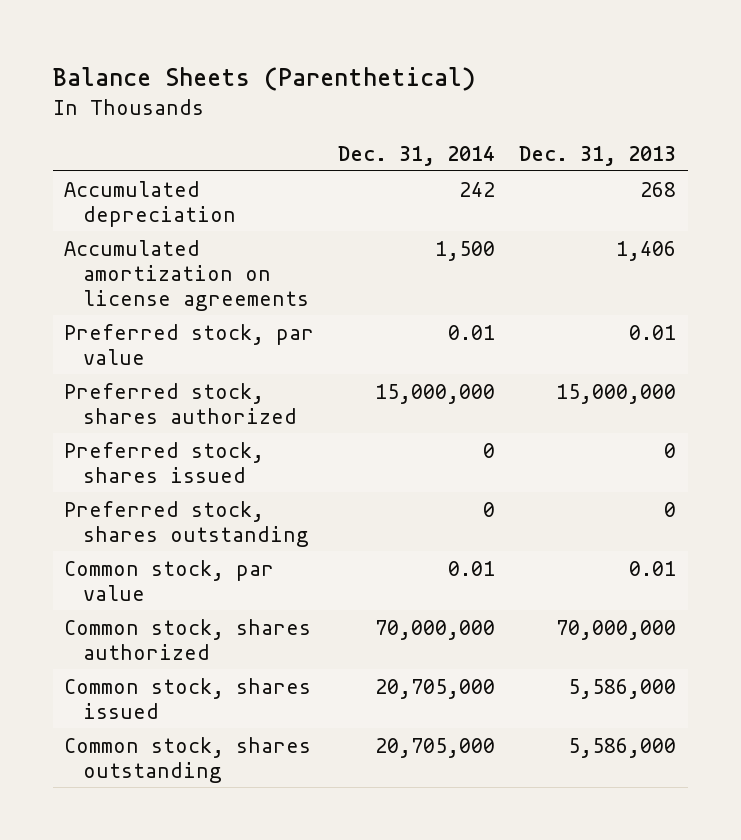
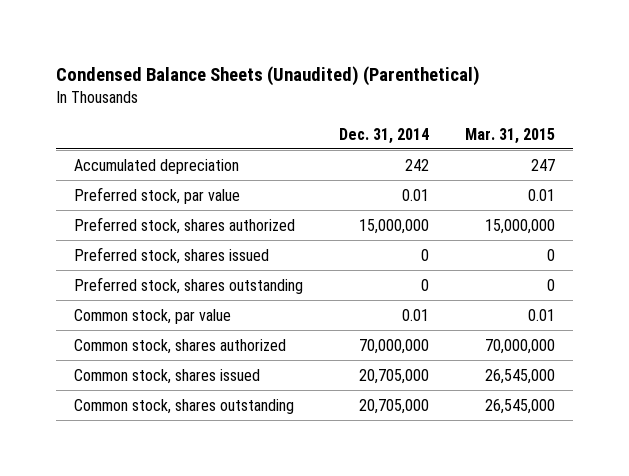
- Balance Sheets (Parenthetical)
+ Condensed Balance Sheets (Unaudited) (Parenthetical)
- | Dec. 31, 2014 | Dec. 31, 2013
+ | Dec. 31, 2014 | Mar. 31, 2015
- Accumulated amortization on license agreements | 1,500 | 1,406

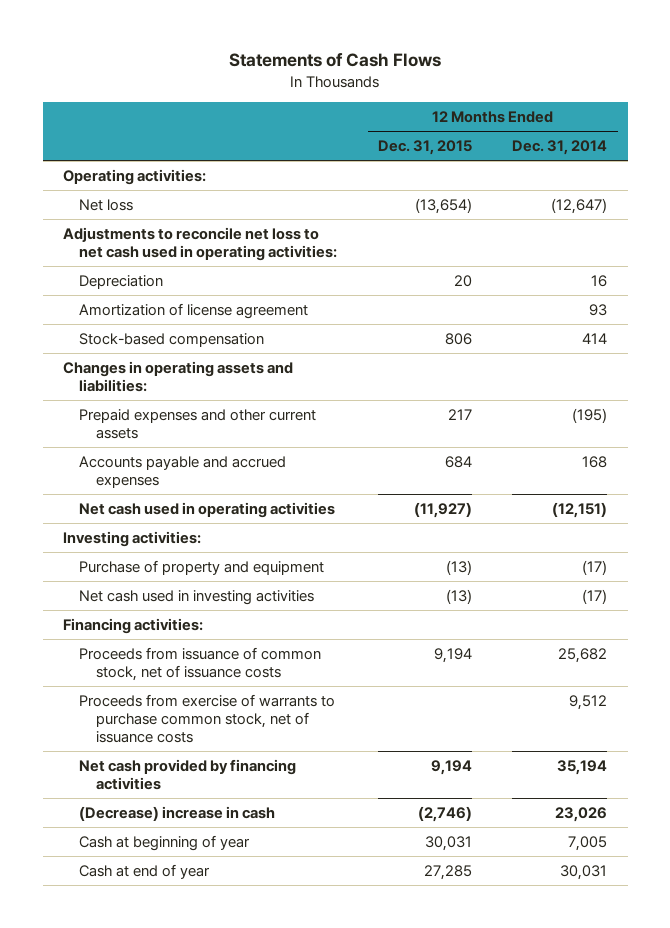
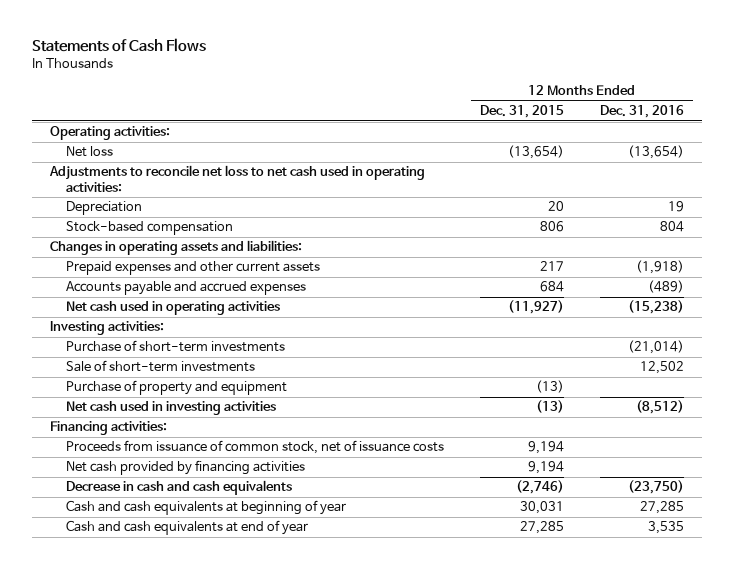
- | 12 Months Ended Dec. 31, 2015 | 12 Months Ended Dec. 31, 2014
+ | 12 Months Ended Dec. 31, 2015 | 12 Months Ended Dec. 31, 2016
- Amortization of license agreement | | 93
+ Purchase of short-term investments | | (21,014)
+ Sale of short-term investments | | 12,502
- Proceeds from exercise of warrants to purchase common stock, net of issuance costs | | 9,512
- (Decrease) increase in cash | (2,746) | 23,026
- Cash at beginning of year | 30,031 | 7,005
- Cash at end of year | 27,285 | 30,031
+ Decrease in cash and cash equivalents | (2,746) | (23,750)
+ Cash and cash equivalents at beginning of year | 30,031 | 27,285
+ Cash and cash equivalents at end of year | 27,285 | 3,535

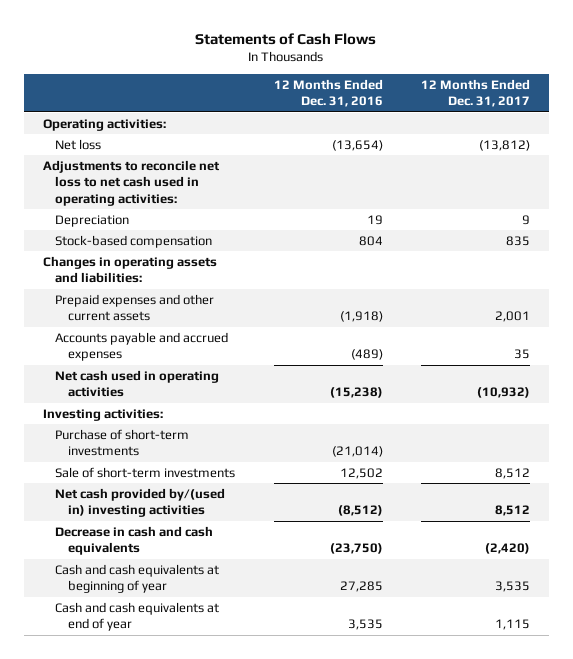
- | 12 Months Ended Dec. 31, 2015 | 12 Months Ended Dec. 31, 2016
+ | 12 Months Ended Dec. 31, 2016 | 12 Months Ended Dec. 31, 2017
- Purchase of property and equipment | (13) |
- Net cash used in investing activities | (13) | (8,512)
- Financing activities:
- Proceeds from issuance of common stock, net of issuance costs | 9,194 |
- Net cash provided by financing activities | 9,194 |
+ Net cash provided by/(used in) investing activities | (8,512) | 8,512

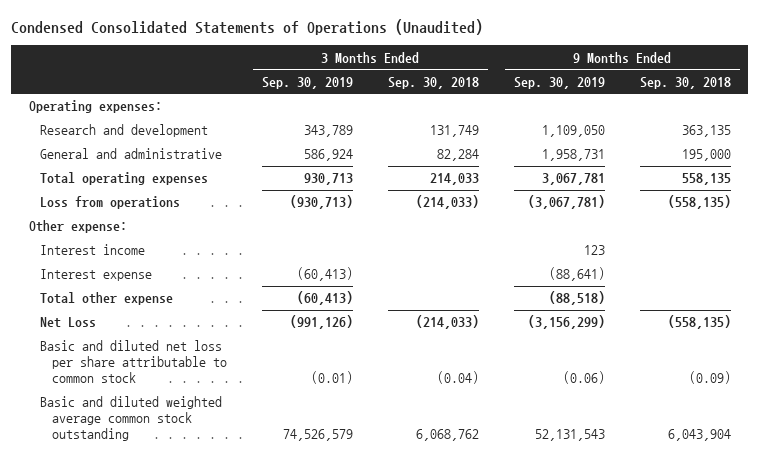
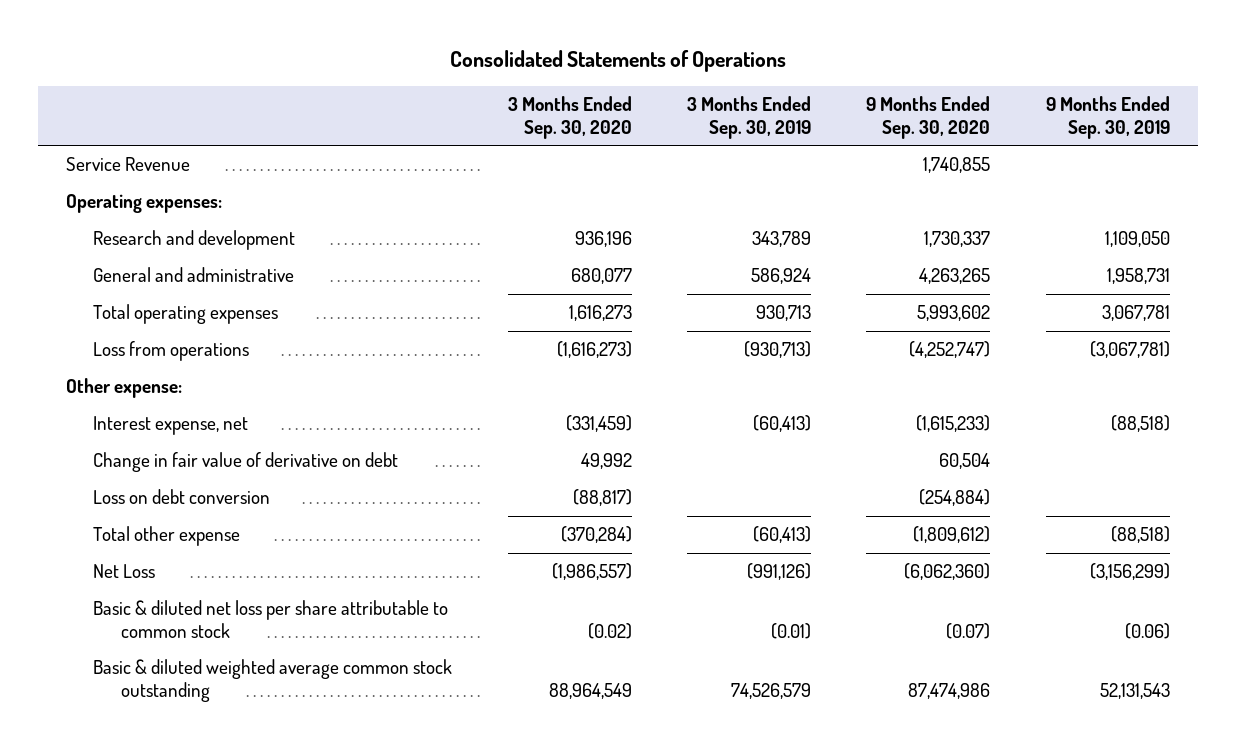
- Condensed Consolidated Statements of Operations (Unaudited)
+ Consolidated Statements of Operations
- | 3 Months Ended Sep. 30, 2019 | 3 Months Ended Sep. 30, 2018 | 9 Months Ended Sep. 30, 2019 | 9 Months Ended Sep. 30, 2018
+ | 3 Months Ended Sep. 30, 2020 | 3 Months Ended Sep. 30, 2019 | 9 Months Ended Sep. 30, 2020 | 9 Months Ended Sep. 30, 2019
+ Service Revenue | | | 1,740,855 |
- Interest income | | | 123 |
- Interest expense | (60,413) | | (88,641) |
+ Interest expense, net | (331,459) | (60,413) | (1,615,233) | (88,518)
+ Change in fair value of derivative on debt | 49,992 | | 60,504 |
+ Loss on debt conversion | (88,817) | | (254,884) |
- Basic and diluted net loss per share attributable to common stock | (0.01) | (0.04) | (0.06) | (0.09)
- Basic and diluted weighted average common stock outstanding | 74,526,579 | 6,068,762 | 52,131,543 | 6,043,904
+ Basic & diluted net loss per share attributable to common stock | (0.02) | (0.01) | (0.07) | (0.06)
+ Basic & diluted weighted average common stock outstanding | 88,964,549 | 74,526,579 | 87,474,986 | 52,131,543

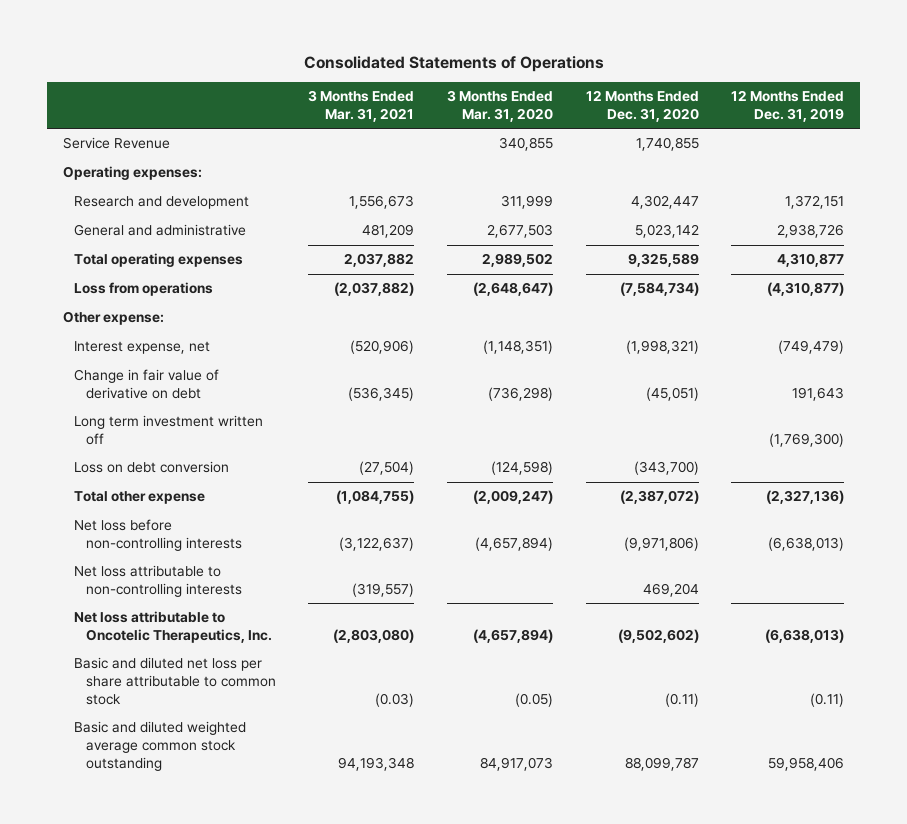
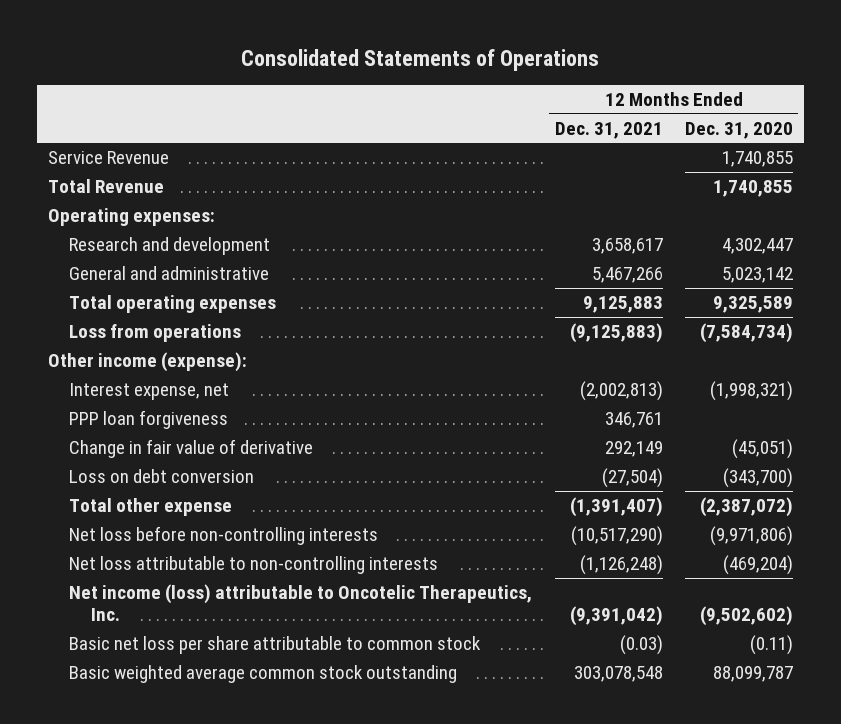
- | 3 Months Ended Mar. 31, 2021 | 3 Months Ended Mar. 31, 2020 | 12 Months Ended Dec. 31, 2020 | 12 Months Ended Dec. 31, 2019
+ | 12 Months Ended Dec. 31, 2021 | 12 Months Ended Dec. 31, 2020
+ Total Revenue | | 1,740,855
- Other expense:
+ Other income (expense):
- Change in fair value of derivative on debt | (536,345) | (736,298) | (45,051) | 191,643
- Long term investment written off | | | | (1,769,300)
+ PPP loan forgiveness | 346,761 |
+ Change in fair value of derivative | 292,149 | (45,051)
- Net loss attributable to non-controlling interests | (319,557) | | 469,204 |
- Net loss attributable to Oncotelic Therapeutics, Inc. | (2,803,080) | (4,657,894) | (9,502,602) | (6,638,013)
- Basic and diluted net loss per share attributable to common stock | (0.03) | (0.05) | (0.11) | (0.11)
- Basic and diluted weighted average common stock outstanding | 94,193,348 | 84,917,073 | 88,099,787 | 59,958,406
+ Net loss attributable to non-controlling interests | (1,126,248) | (469,204)
+ Net income (loss) attributable to Oncotelic Therapeutics, Inc. | (9,391,042) | (9,502,602)
+ Basic net loss per share attributable to common stock | (0.03) | (0.11)
+ Basic weighted average common stock outstanding | 303,078,548 | 88,099,787

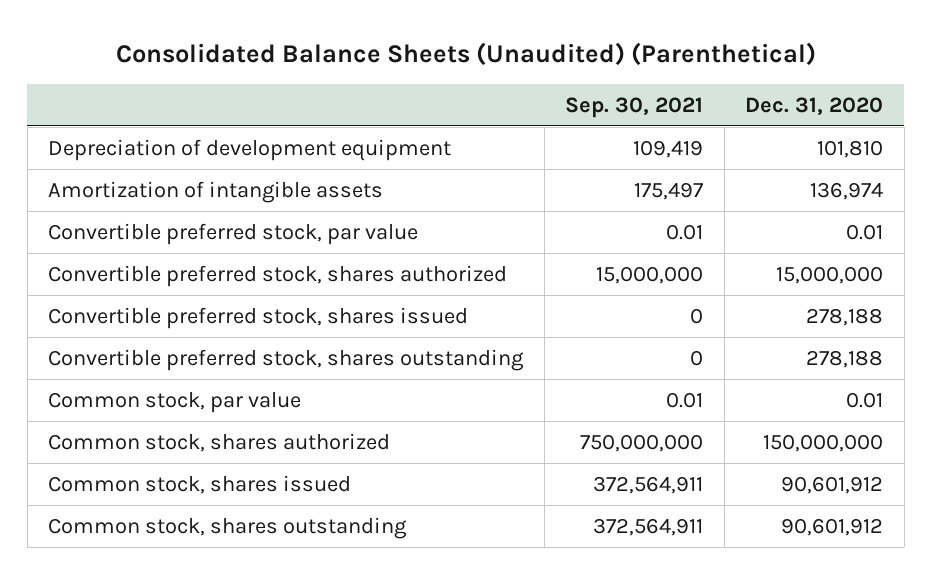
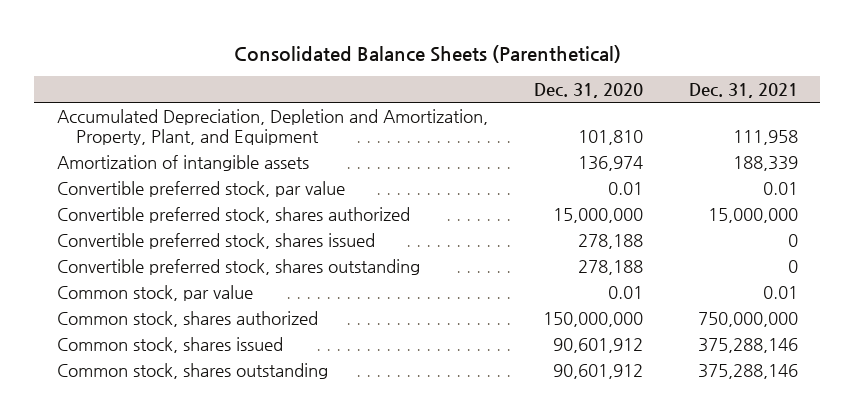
- Consolidated Balance Sheets (Unaudited) (Parenthetical)
+ Consolidated Balance Sheets (Parenthetical)
- | Sep. 30, 2021 | Dec. 31, 2020
+ | Dec. 31, 2020 | Dec. 31, 2021
- Depreciation of development equipment | 109,419 | 101,810
+ Accumulated Depreciation, Depletion and Amortization, Property, Plant, and Equipment | 101,810 | 111,958

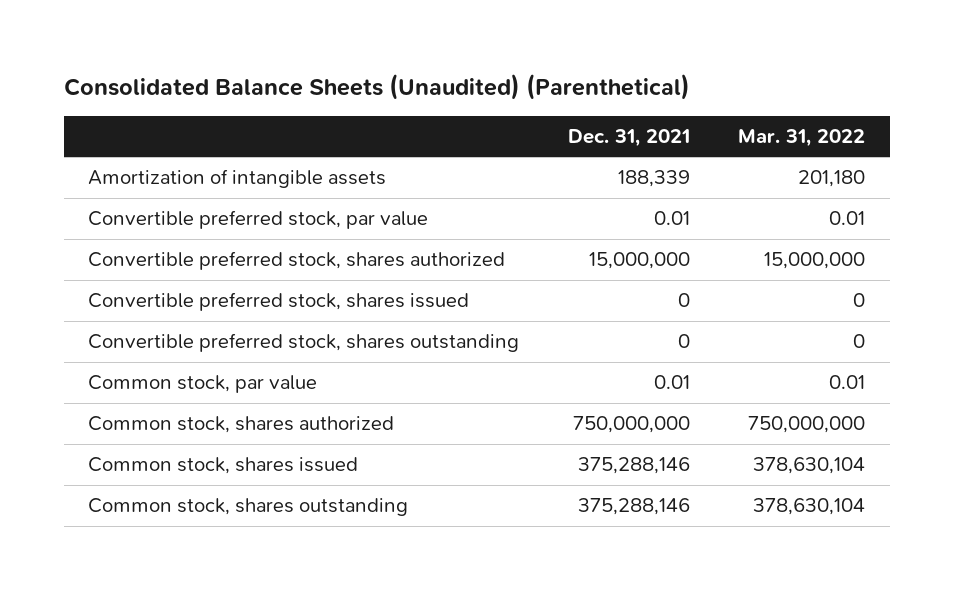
- Consolidated Balance Sheets (Parenthetical)
+ Consolidated Balance Sheets (Unaudited) (Parenthetical)
- | Dec. 31, 2020 | Dec. 31, 2021
+ | Dec. 31, 2021 | Mar. 31, 2022
- Accumulated Depreciation, Depletion and Amortization, Property, Plant, and Equipment | 101,810 | 111,958

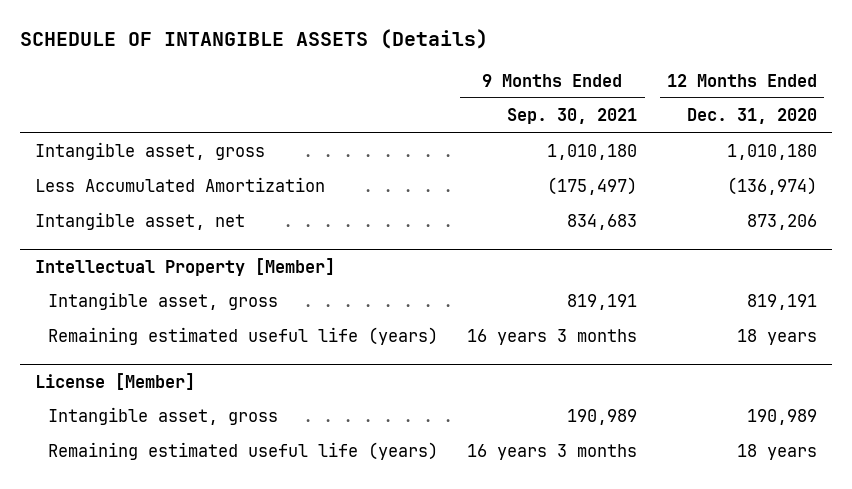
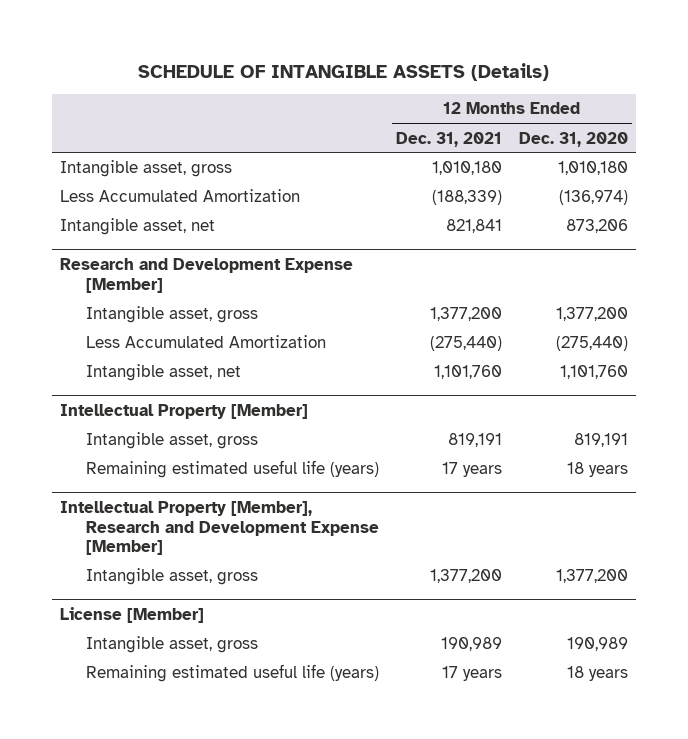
- | 9 Months Ended Sep. 30, 2021 | 12 Months Ended Dec. 31, 2020
+ | 12 Months Ended Dec. 31, 2021 | 12 Months Ended Dec. 31, 2020
+ Research and Development Expense [Member]
+ Intangible asset, gross | 1,377,200 | 1,377,200
+ Less Accumulated Amortization | (275,440) | (275,440)
+ Intangible asset, net | 1,101,760 | 1,101,760
+ Intellectual Property [Member], Research and Development Expense [Member]
+ Intangible asset, gross | 1,377,200 | 1,377,200

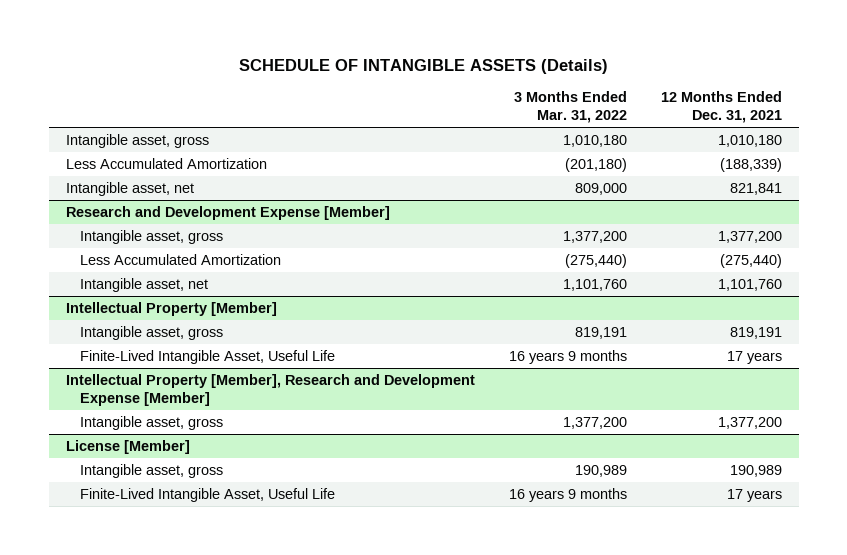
- | 12 Months Ended Dec. 31, 2021 | 12 Months Ended Dec. 31, 2020
+ | 3 Months Ended Mar. 31, 2022 | 12 Months Ended Dec. 31, 2021
@ Intellectual Property [Member]
- Remaining estimated useful life (years) | 17 years | 18 years
+ Finite-Lived Intangible Asset, Useful Life | 16 years 9 months | 17 years
@ License [Member]
- Remaining estimated useful life (years) | 17 years | 18 years
+ Finite-Lived Intangible Asset, Useful Life | 16 years 9 months | 17 years

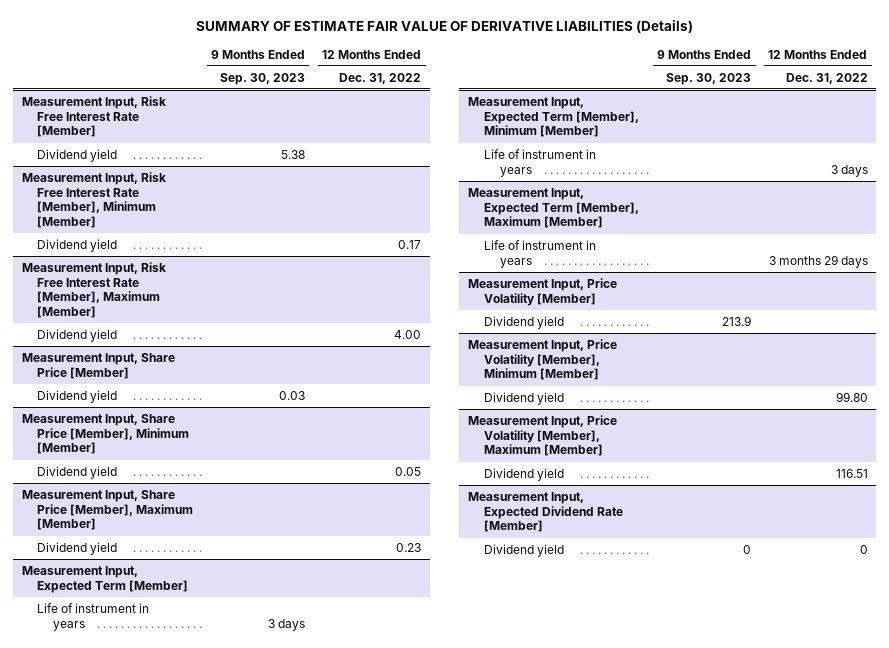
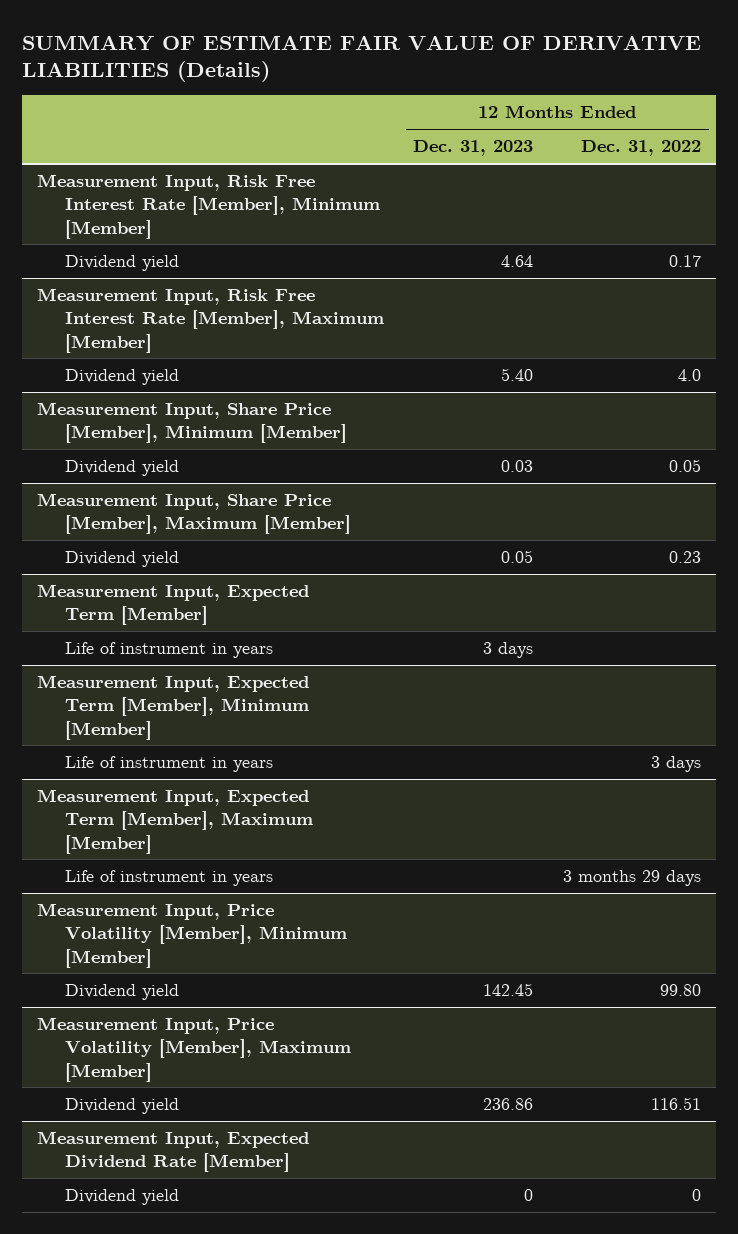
- | 9 Months Ended Sep. 30, 2023 | 12 Months Ended Dec. 31, 2022
+ | 12 Months Ended Dec. 31, 2023 | 12 Months Ended Dec. 31, 2022
- Measurement Input, Risk Free Interest Rate [Member]
- Dividend yield | 5.38 |
@ Measurement Input, Risk Free Interest Rate [Member], Maximum [Member]
- Dividend yield | | 4.00
- Measurement Input, Share Price [Member]
- Dividend yield | 0.03 |
@ Measurement Input, Risk Free Interest Rate [Member], Maximum [Member]
+ Dividend yield | 5.40 | 4.0
- Measurement Input, Price Volatility [Member]
- Dividend yield | 213.9 |

